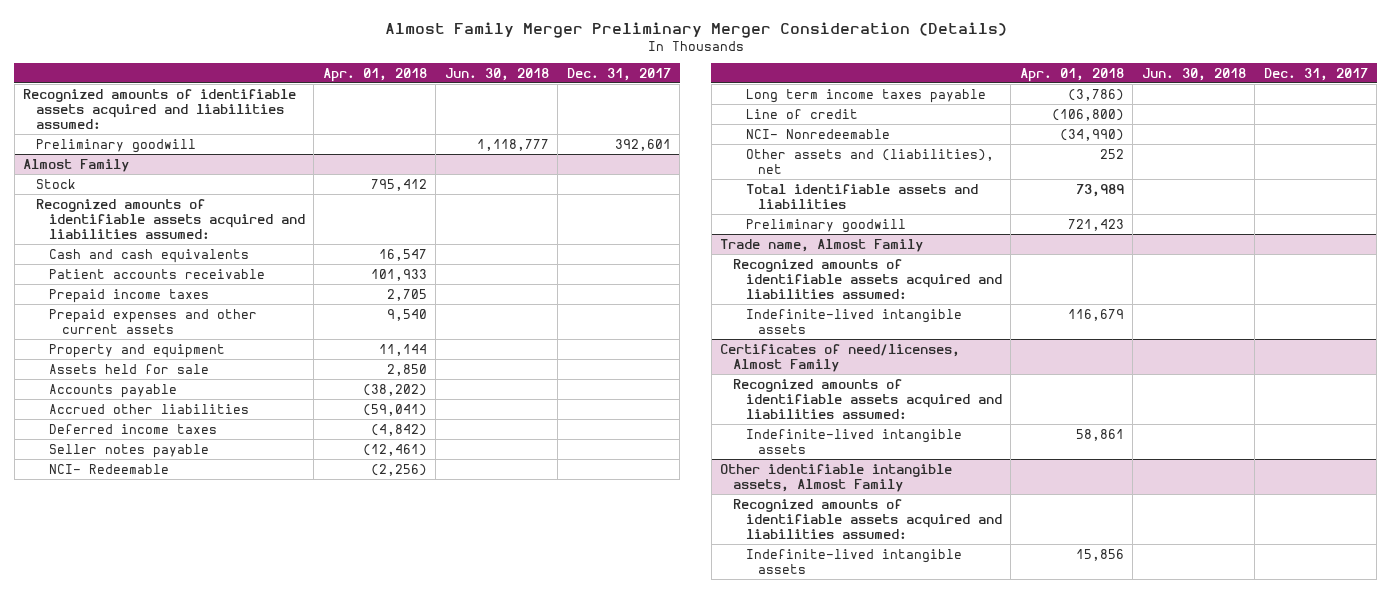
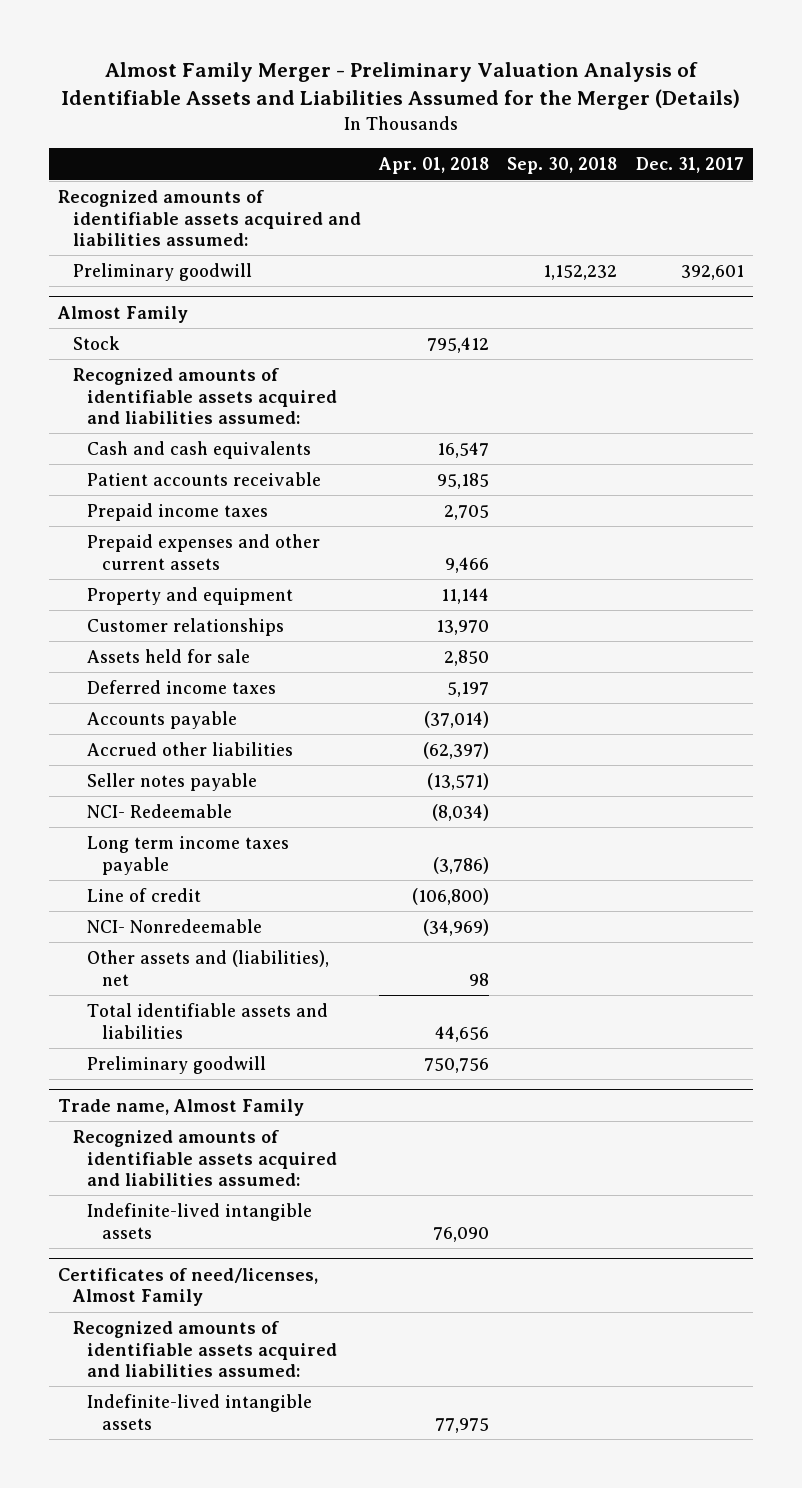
- Almost Family Merger Preliminary Merger Consideration (Details)
+ Almost Family Merger - Preliminary Valuation Analysis of Identifiable Assets and Liabilities Assumed for the Merger (Details)
- | Apr. 01, 2018 | Jun. 30, 2018 | Dec. 31, 2017
+ | Apr. 01, 2018 | Sep. 30, 2018 | Dec. 31, 2017
@ Almost Family
- Patient accounts receivable | 101,933 | |
+ Patient accounts receivable | 95,185 | |
- Prepaid expenses and other current assets | 9,540 | |
+ Prepaid expenses and other current assets | 9,466 | |
+ Customer relationships | 13,970 | |
- Accounts payable | (38,202) | |
- Accrued other liabilities | (59,041) | |
- Deferred income taxes | (4,842) | |
- Seller notes payable | (12,461) | |
- NCI- Redeemable | (2,256) | |
+ Deferred income taxes | 5,197 | |
+ Accounts payable | (37,014) | |
+ Accrued other liabilities | (62,397) | |
+ Seller notes payable | (13,571) | |
+ NCI- Redeemable | (8,034) | |
- NCI- Nonredeemable | (34,990) | |
- Other assets and (liabilities), net | 252 | |
- Total identifiable assets and liabilities | 73,989 | |
- Preliminary goodwill | 721,423 | |
+ NCI- Nonredeemable | (34,969) | |
+ Other assets and (liabilities), net | 98 | |
+ Total identifiable assets and liabilities | 44,656 | |
+ Preliminary goodwill | 750,756 | |
@ Trade name, Almost Family
- Indefinite-lived intangible assets | 116,679 | |
+ Indefinite-lived intangible assets | 76,090 | |
@ Certificates of need/licenses, Almost Family
- Indefinite-lived intangible assets | 58,861 | |
- Other identifiable intangible assets, Almost Family
- Recognized amounts of identifiable assets acquired and liabilities assumed:
- Indefinite-lived intangible assets | 15,856 | |
@ Certificates of need/licenses, Almost Family
+ Indefinite-lived intangible assets | 77,975 | |

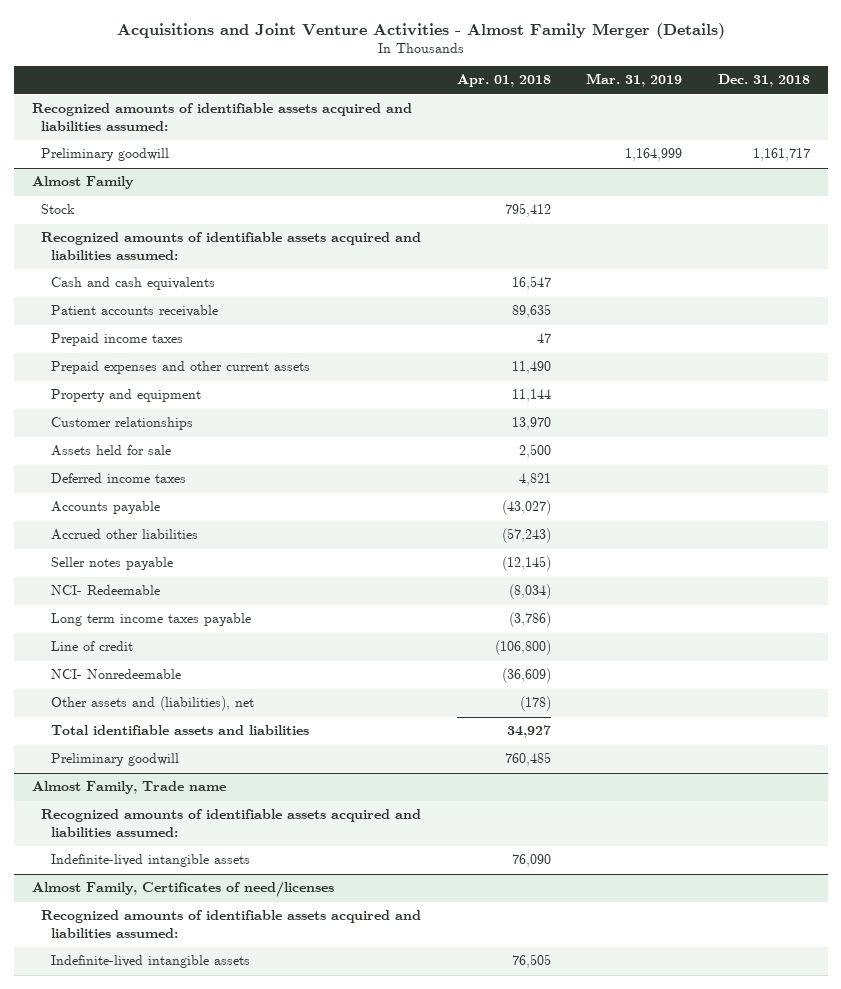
- Almost Family Merger - Preliminary Valuation Analysis of Identifiable Assets and Liabilities Assumed for the Merger (Details)
+ Acquisitions and Joint Venture Activities - Almost Family Merger (Details)
- | Apr. 01, 2018 | Sep. 30, 2018 | Dec. 31, 2017
+ | Apr. 01, 2018 | Mar. 31, 2019 | Dec. 31, 2018
@ Almost Family
- Patient accounts receivable | 95,185 | |
- Prepaid income taxes | 2,705 | |
- Prepaid expenses and other current assets | 9,466 | |
+ Patient accounts receivable | 89,635 | |
+ Prepaid income taxes | 47 | |
+ Prepaid expenses and other current assets | 11,490 | |
- Assets held for sale | 2,850 | |
- Deferred income taxes | 5,197 | |
- Accounts payable | (37,014) | |
- Accrued other liabilities | (62,397) | |
- Seller notes payable | (13,571) | |
+ Assets held for sale | 2,500 | |
+ Deferred income taxes | 4,821 | |
+ Accounts payable | (43,027) | |
+ Accrued other liabilities | (57,243) | |
+ Seller notes payable | (12,145) | |
- NCI- Nonredeemable | (34,969) | |
- Other assets and (liabilities), net | 98 | |
- Total identifiable assets and liabilities | 44,656 | |
- Preliminary goodwill | 750,756 | |
- Trade name, Almost Family
@ Almost Family
+ NCI- Nonredeemable | (36,609) | |
+ Other assets and (liabilities), net | (178) | |
+ Total identifiable assets and liabilities | 34,927 | |
+ Preliminary goodwill | 760,485 | |
+ Almost Family, Trade name
- Certificates of need/licenses, Almost Family
+ Almost Family, Certificates of need/licenses
- Indefinite-lived intangible assets | 77,975 | |
+ Indefinite-lived intangible assets | 76,505 | |

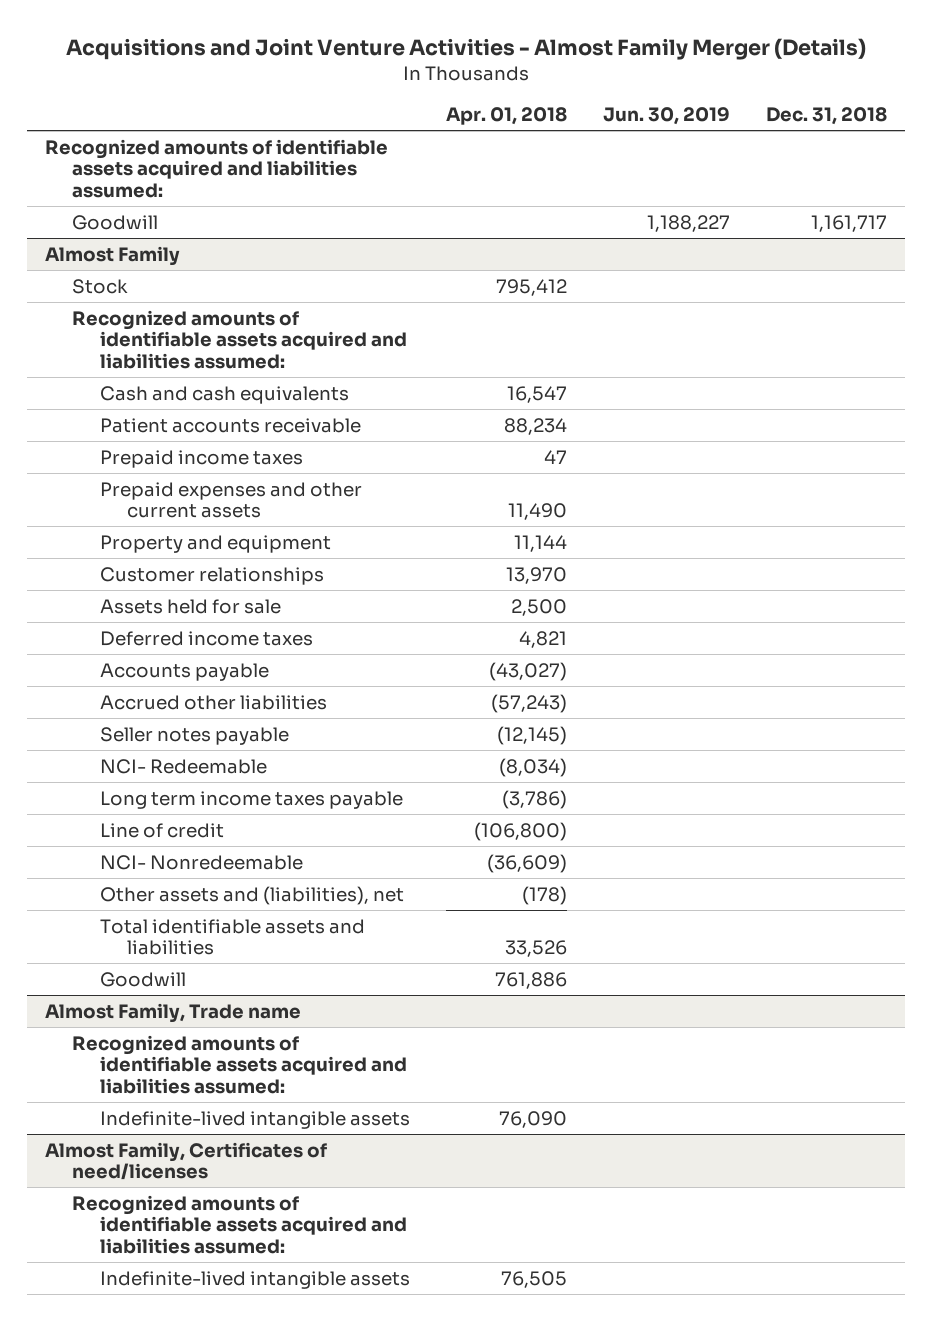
- | Apr. 01, 2018 | Mar. 31, 2019 | Dec. 31, 2018
+ | Apr. 01, 2018 | Jun. 30, 2019 | Dec. 31, 2018
- Preliminary goodwill | | 1,164,999 | 1,161,717
+ Goodwill | | 1,188,227 | 1,161,717
@ Almost Family
- Patient accounts receivable | 89,635 | |
+ Patient accounts receivable | 88,234 | |
- Total identifiable assets and liabilities | 34,927 | |
- Preliminary goodwill | 760,485 | |
+ Total identifiable assets and liabilities | 33,526 | |
+ Goodwill | 761,886 | |

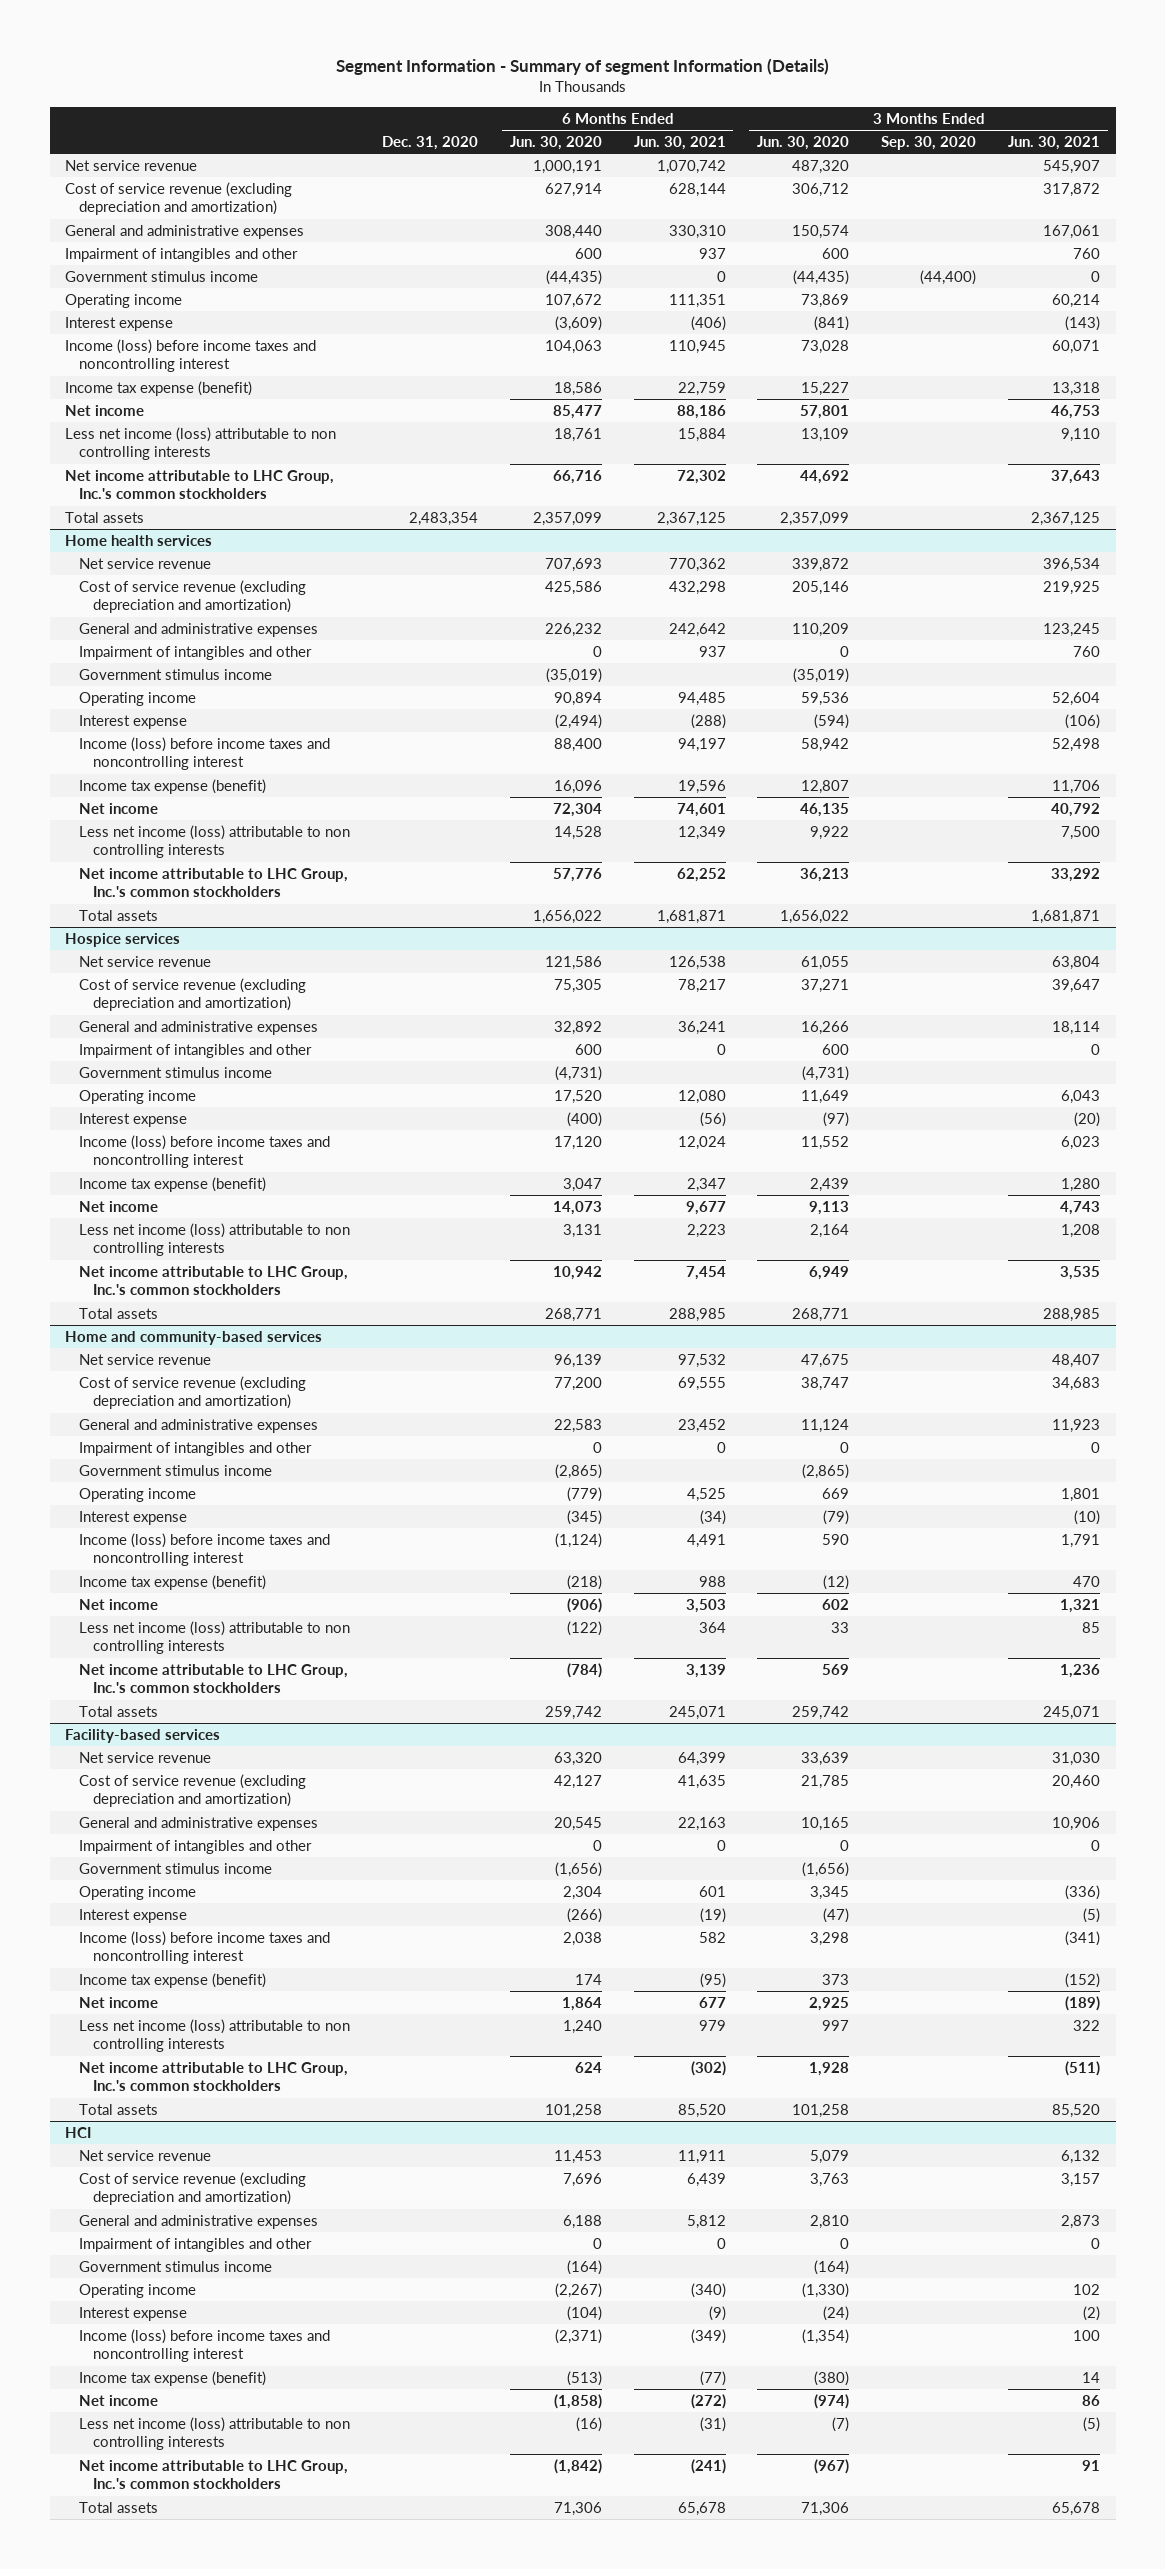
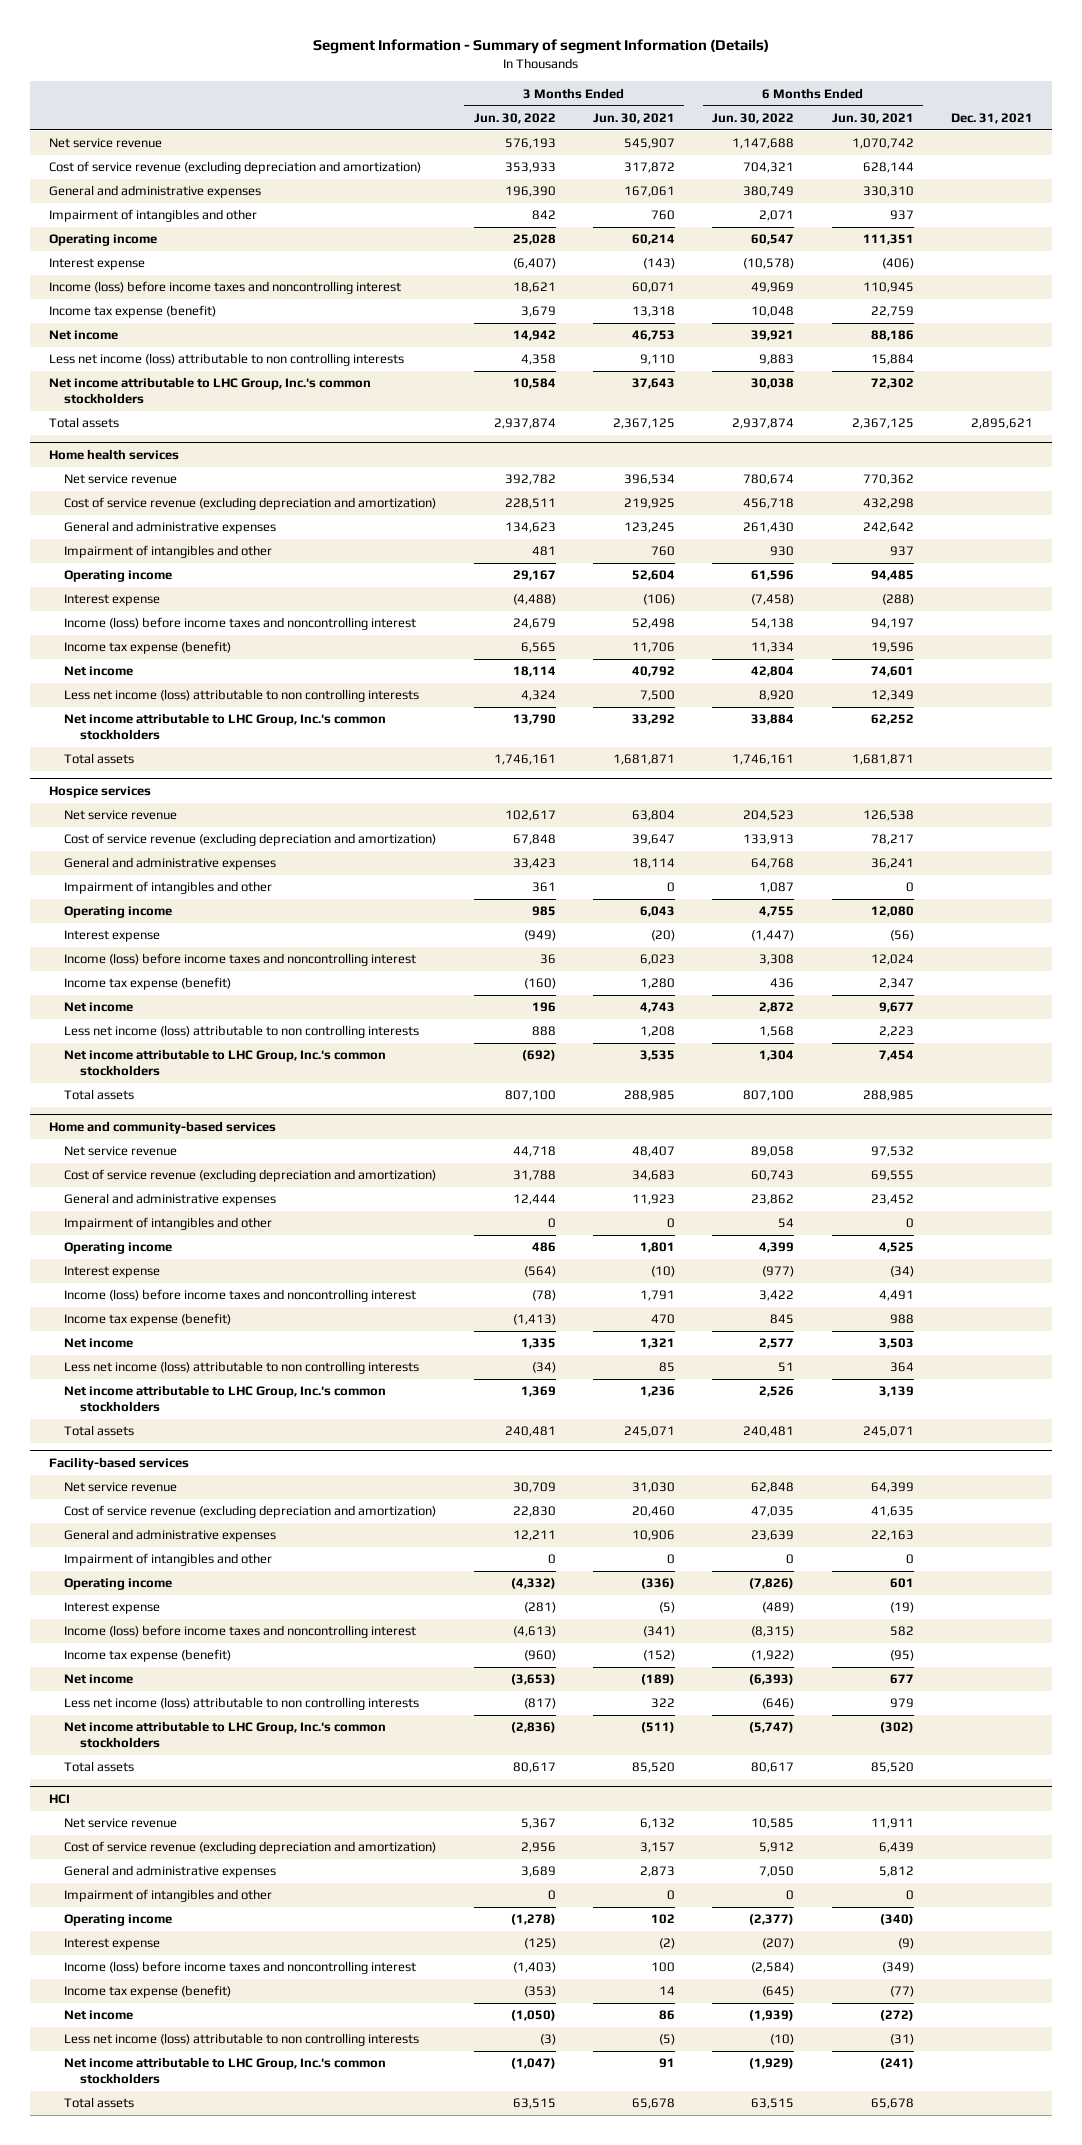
- | Dec. 31, 2020 | 6 Months Ended Jun. 30, 2020 | 6 Months Ended Jun. 30, 2021 | 3 Months Ended Jun. 30, 2020 | 3 Months Ended Sep. 30, 2020 | 3 Months Ended Jun. 30, 2021
+ | 3 Months Ended Jun. 30, 2022 | 3 Months Ended Jun. 30, 2021 | 6 Months Ended Jun. 30, 2022 | 6 Months Ended Jun. 30, 2021 | Dec. 31, 2021
- Government stimulus income | | (44,435) | 0 | (44,435) | (44,400) | 0
@ Home health services
- Government stimulus income | | (35,019) | | (35,019) | |
@ Hospice services
- Government stimulus income | | (4,731) | | (4,731) | |
@ Home and community-based services
- Government stimulus income | | (2,865) | | (2,865) | |
@ Facility-based services
- Government stimulus income | | (1,656) | | (1,656) | |
@ HCI
- Government stimulus income | | (164) | | (164) | |

